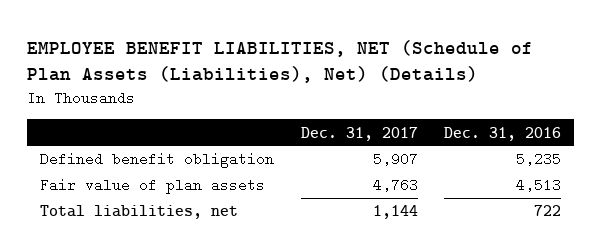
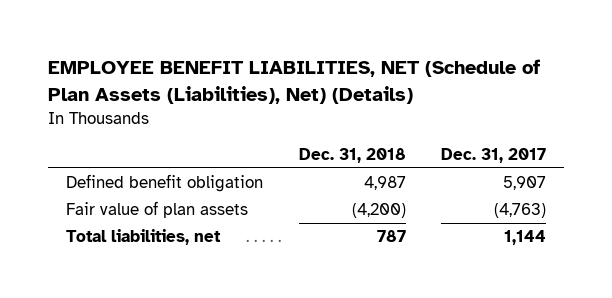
- | Dec. 31, 2017 | Dec. 31, 2016
+ | Dec. 31, 2018 | Dec. 31, 2017
- Fair value of plan assets | 4,763 | 4,513
+ Fair value of plan assets | (4,200) | (4,763)

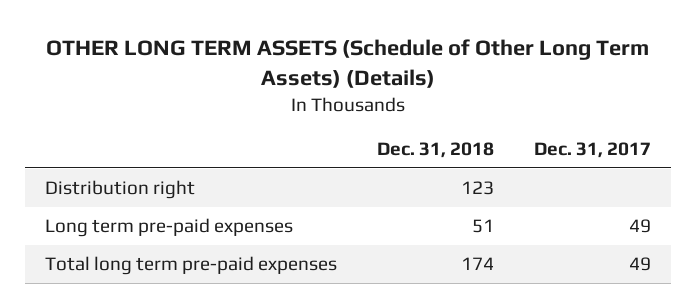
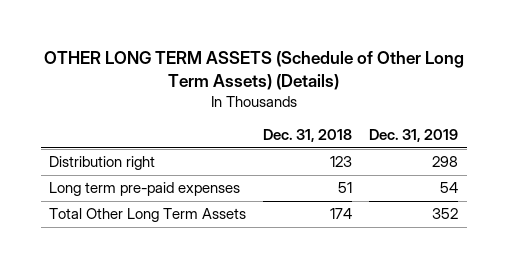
- | Dec. 31, 2018 | Dec. 31, 2017
+ | Dec. 31, 2018 | Dec. 31, 2019
- Total long term pre-paid expenses | 174 | 49
+ Total Other Long Term Assets | 174 | 352

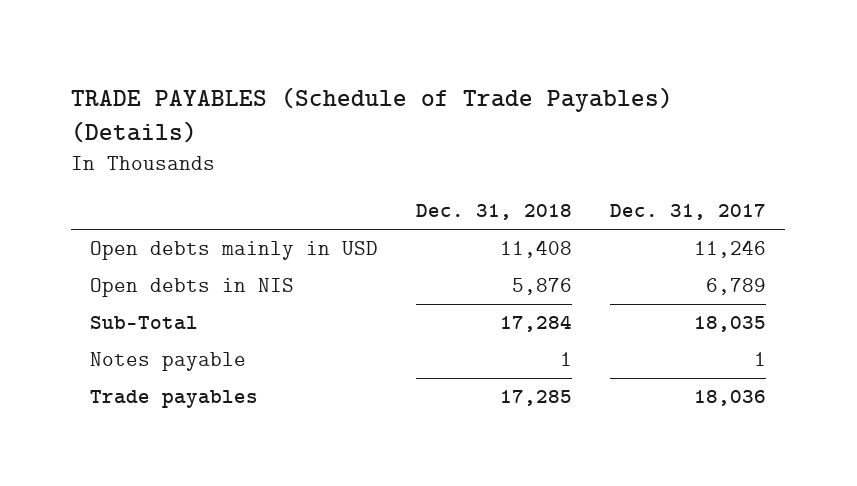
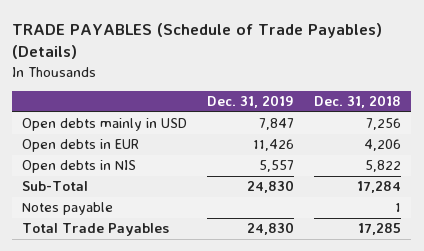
- | Dec. 31, 2018 | Dec. 31, 2017
+ | Dec. 31, 2019 | Dec. 31, 2018
- Open debts mainly in USD | 11,408 | 11,246
- Open debts in NIS | 5,876 | 6,789
+ Open debts mainly in USD | 7,847 | 7,256
+ Open debts in EUR | 11,426 | 4,206
+ Open debts in NIS | 5,557 | 5,822
- Trade payables | 17,285 | 18,036
+ Total Trade Payables | 24,830 | 17,285

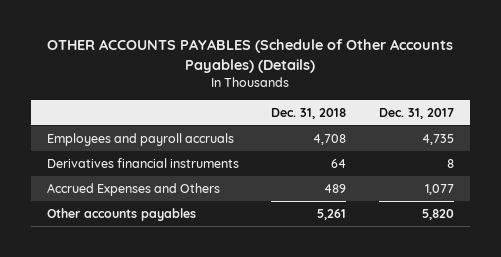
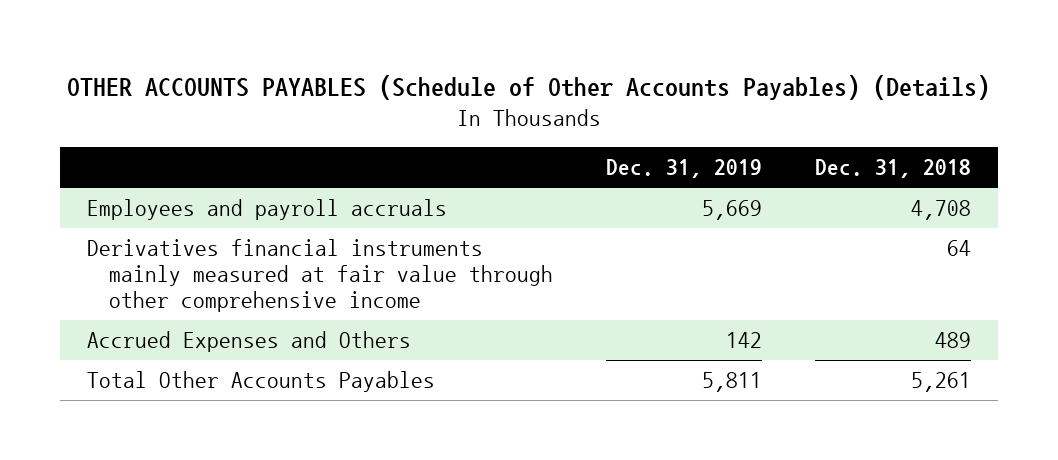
- | Dec. 31, 2018 | Dec. 31, 2017
+ | Dec. 31, 2019 | Dec. 31, 2018
- Derivatives financial instruments | 64 | 8
+ Derivatives financial instruments mainly measured at fair value through other comprehensive income | | 64
- Other accounts payables | 5,261 | 5,820
+ Total Other Accounts Payables | 5,811 | 5,261

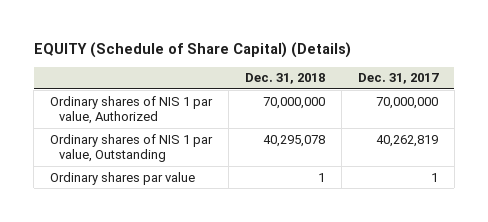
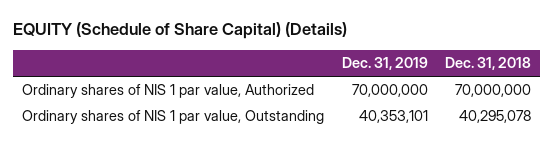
- | Dec. 31, 2018 | Dec. 31, 2017
+ | Dec. 31, 2019 | Dec. 31, 2018
- Ordinary shares par value | 1 | 1

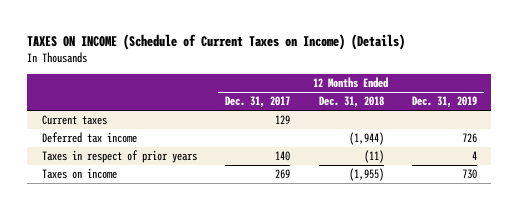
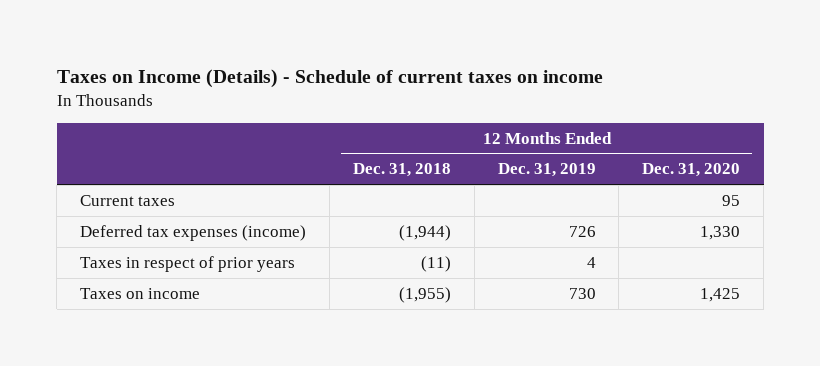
- TAXES ON INCOME (Schedule of Current Taxes on Income) (Details)
+ Taxes on Income (Details) - Schedule of current taxes on income
- | 12 Months Ended Dec. 31, 2017 | 12 Months Ended Dec. 31, 2018 | 12 Months Ended Dec. 31, 2019
+ | 12 Months Ended Dec. 31, 2018 | 12 Months Ended Dec. 31, 2019 | 12 Months Ended Dec. 31, 2020
- Deferred tax income | | (1,944) | 726
+ Deferred tax expenses (income) | (1,944) | 726 | 1,330

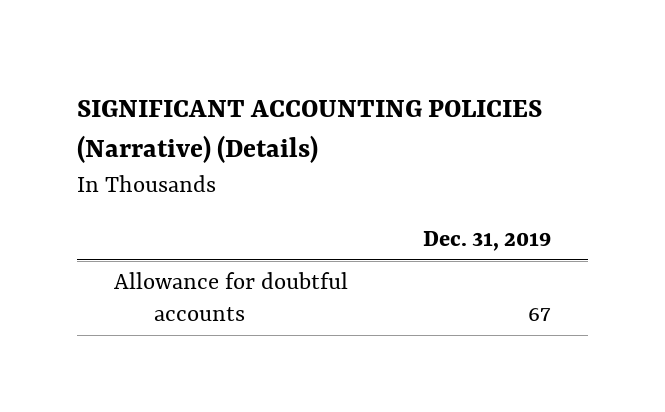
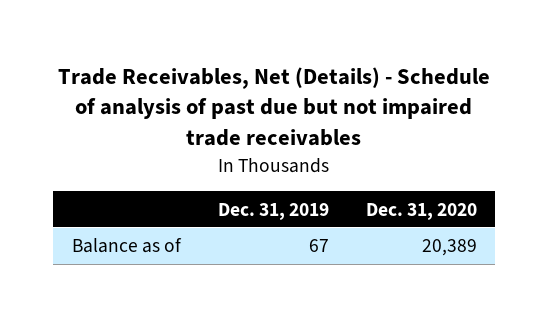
- SIGNIFICANT ACCOUNTING POLICIES (Narrative) (Details)
+ Trade Receivables, Net (Details) - Schedule of analysis of past due but not impaired trade receivables
- | Dec. 31, 2019
+ | Dec. 31, 2019 | Dec. 31, 2020
- Allowance for doubtful accounts | 67
+ Balance as of | 67 | 20,389

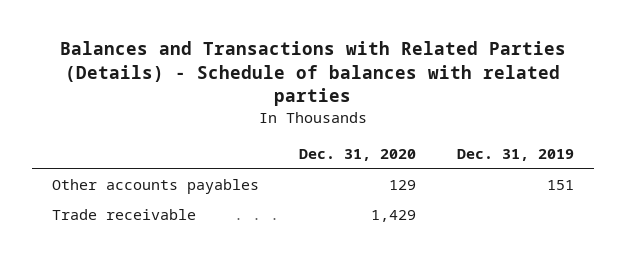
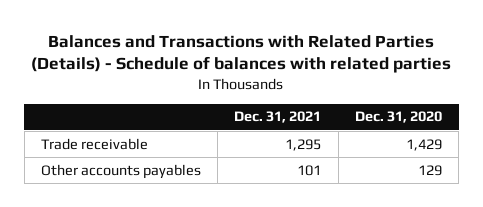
- | Dec. 31, 2020 | Dec. 31, 2019
+ | Dec. 31, 2021 | Dec. 31, 2020
moved down: Other accounts payables | 101 | 129

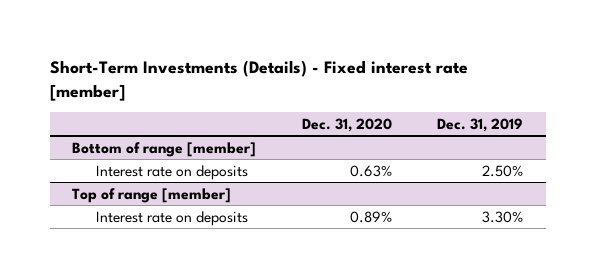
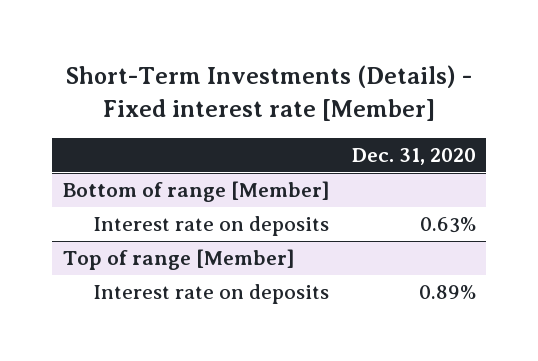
- Short-Term Investments (Details) - Fixed interest rate [member]
+ Short-Term Investments (Details) - Fixed interest rate [Member]
- | Dec. 31, 2020 | Dec. 31, 2019
+ | Dec. 31, 2020
- Bottom of range [member]
+ Bottom of range [Member]
- Top of range [member]
+ Top of range [Member]

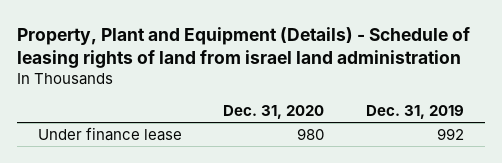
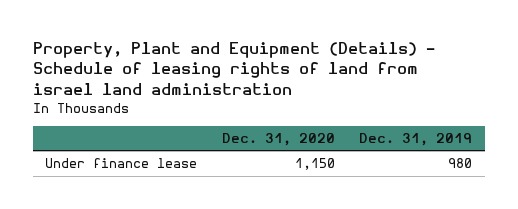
- Under finance lease | 980 | 992
+ Under finance lease | 1,150 | 980

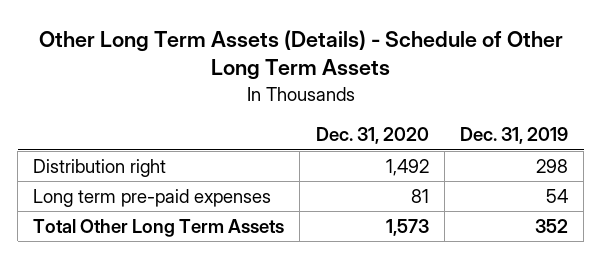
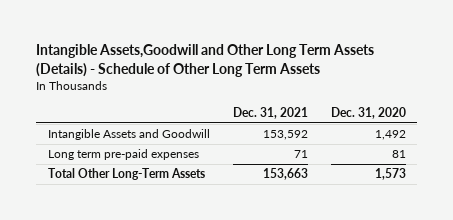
- Other Long Term Assets (Details) - Schedule of Other Long Term Assets
+ Intangible Assets,Goodwill and Other Long Term Assets (Details) - Schedule of Other Long Term Assets
- | Dec. 31, 2020 | Dec. 31, 2019
+ | Dec. 31, 2021 | Dec. 31, 2020
- Distribution right | 1,492 | 298
+ Intangible Assets and Goodwill | 153,592 | 1,492
- Total Other Long Term Assets | 1,573 | 352
+ Total Other Long-Term Assets | 153,663 | 1,573

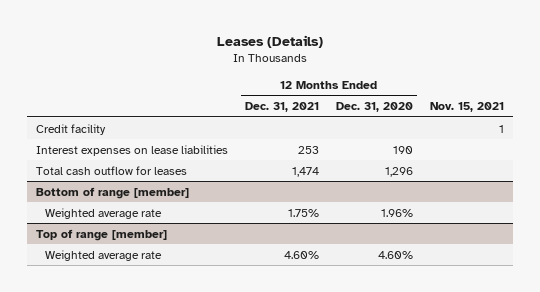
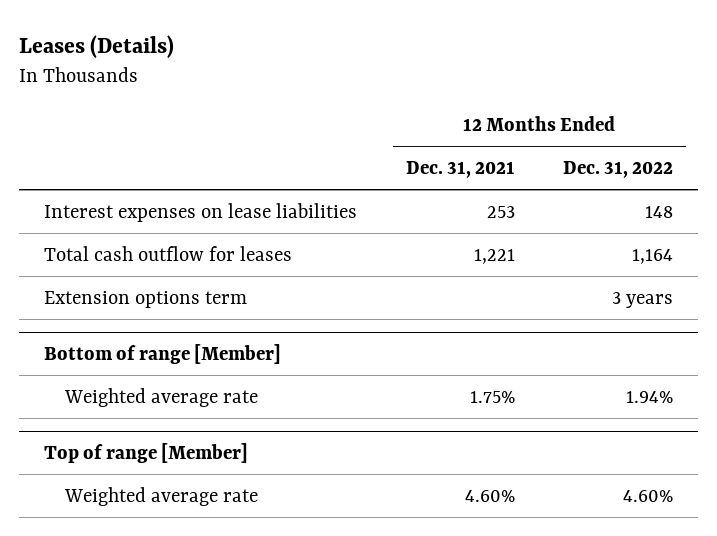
- | 12 Months Ended Dec. 31, 2021 | 12 Months Ended Dec. 31, 2020 | Nov. 15, 2021
+ | 12 Months Ended Dec. 31, 2021 | 12 Months Ended Dec. 31, 2022
- Credit facility | | | 1
- Total cash outflow for leases | 1,474 | 1,296 |
- Bottom of range [member]
+ Total cash outflow for leases | 1,221 | 1,164
+ Extension options term | | 3 years
+ Bottom of range [Member]
- Top of range [member]
+ Top of range [Member]

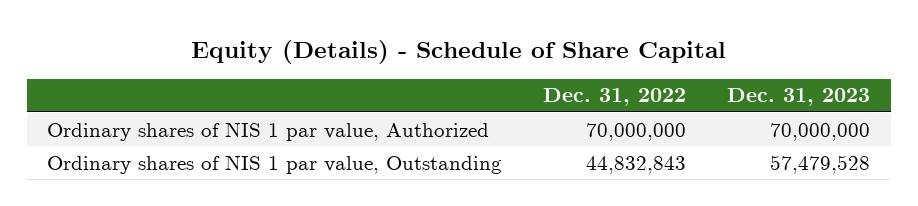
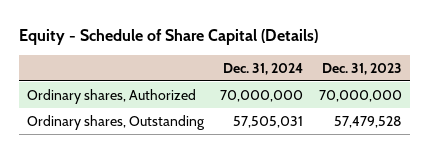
- Equity (Details) - Schedule of Share Capital
+ Equity - Schedule of Share Capital (Details)
- | Dec. 31, 2022 | Dec. 31, 2023
+ | Dec. 31, 2024 | Dec. 31, 2023
- Ordinary shares of NIS 1 par value, Authorized | 70,000,000 | 70,000,000
- Ordinary shares of NIS 1 par value, Outstanding | 44,832,843 | 57,479,528
+ Ordinary shares, Authorized | 70,000,000 | 70,000,000
+ Ordinary shares, Outstanding | 57,505,031 | 57,479,528

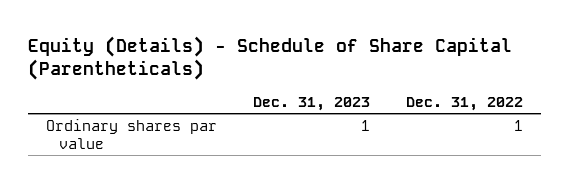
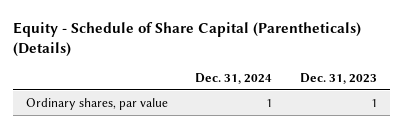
- Equity (Details) - Schedule of Share Capital (Parentheticals)
+ Equity - Schedule of Share Capital (Parentheticals) (Details)
- | Dec. 31, 2023 | Dec. 31, 2022
+ | Dec. 31, 2024 | Dec. 31, 2023
- Ordinary shares par value | 1 | 1
+ Ordinary shares, par value | 1 | 1

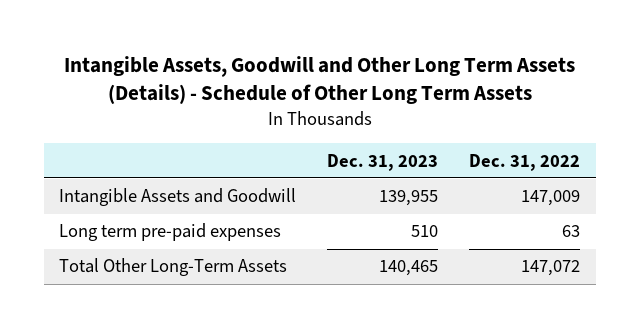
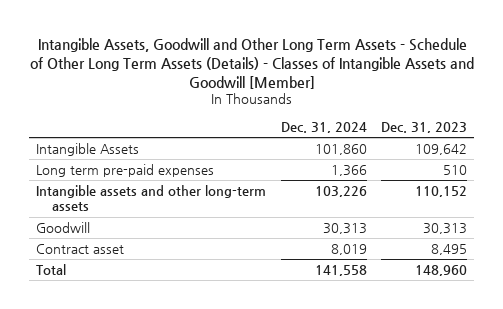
- Intangible Assets, Goodwill and Other Long Term Assets (Details) - Schedule of Other Long Term Assets
+ Intangible Assets, Goodwill and Other Long Term Assets - Schedule of Other Long Term Assets (Details) - Classes of Intangible Assets and Goodwill [Member]
- | Dec. 31, 2023 | Dec. 31, 2022
+ | Dec. 31, 2024 | Dec. 31, 2023
- Intangible Assets and Goodwill | 139,955 | 147,009
+ Intangible Assets | 101,860 | 109,642
- Total Other Long-Term Assets | 140,465 | 147,072
+ Intangible assets and other long-term assets | 103,226 | 110,152
+ Goodwill | 30,313 | 30,313
+ Contract asset | 8,019 | 8,495
+ Total | 141,558 | 148,960

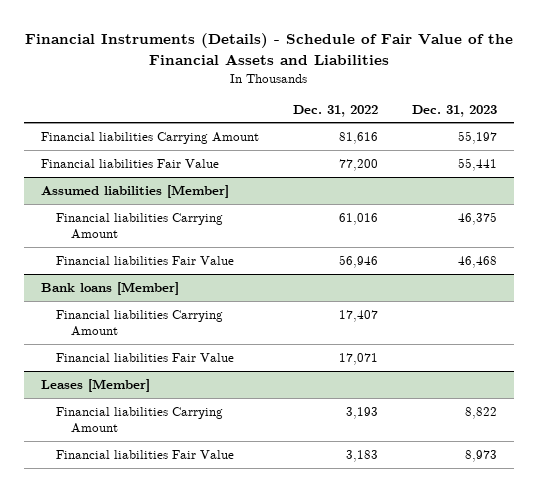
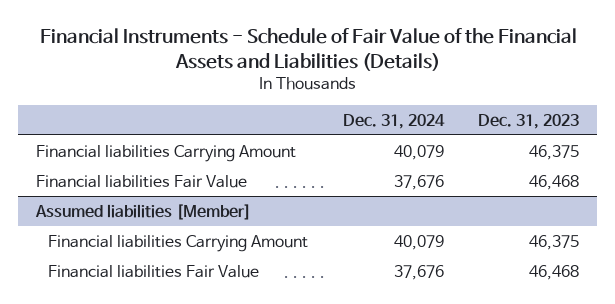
- Financial Instruments (Details) - Schedule of Fair Value of the Financial Assets and Liabilities
+ Financial Instruments - Schedule of Fair Value of the Financial Assets and Liabilities (Details)
- | Dec. 31, 2022 | Dec. 31, 2023
+ | Dec. 31, 2024 | Dec. 31, 2023
- Financial liabilities Carrying Amount | 81,616 | 55,197
- Financial liabilities Fair Value | 77,200 | 55,441
+ Financial liabilities Carrying Amount | 40,079 | 46,375
+ Financial liabilities Fair Value | 37,676 | 46,468
- Bank loans [Member]
- Financial liabilities Carrying Amount | 17,407 |
- Financial liabilities Fair Value | 17,071 |
- Leases [Member]
- Financial liabilities Carrying Amount | 3,193 | 8,822
- Financial liabilities Fair Value | 3,183 | 8,973

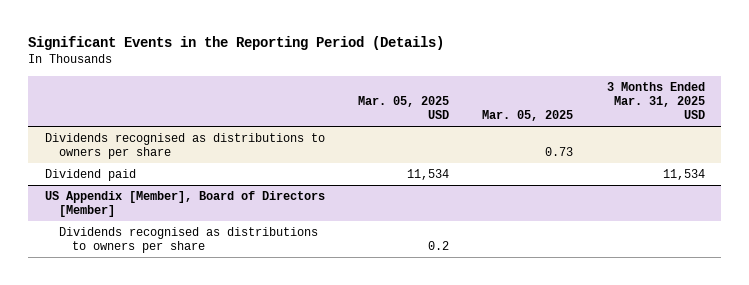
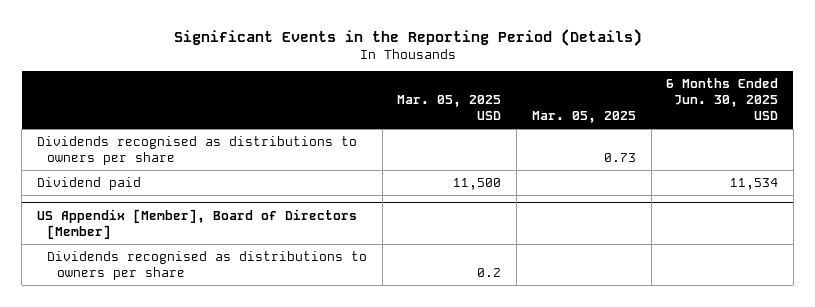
- | Mar. 05, 2025 USD | Mar. 05, 2025 | 3 Months Ended Mar. 31, 2025 USD
+ | Mar. 05, 2025 USD | Mar. 05, 2025 | 6 Months Ended Jun. 30, 2025 USD
- Dividend paid | 11,534 | | 11,534
+ Dividend paid | 11,500 | | 11,534

